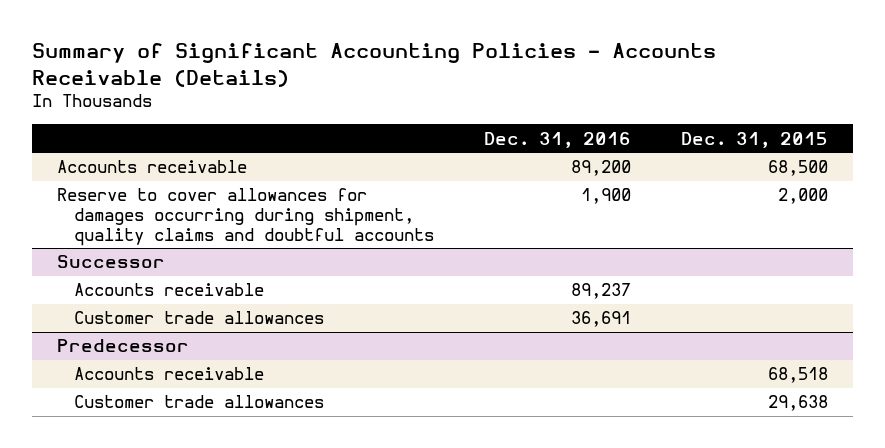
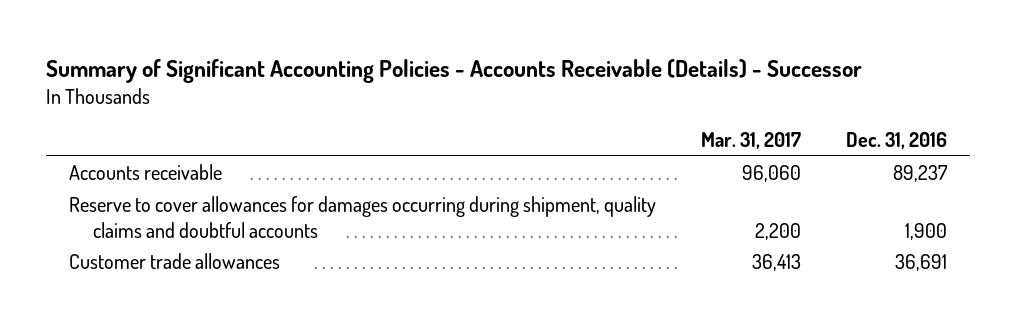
- Summary of Significant Accounting Policies - Accounts Receivable (Details)
+ Summary of Significant Accounting Policies - Accounts Receivable (Details) - Successor
- | Dec. 31, 2016 | Dec. 31, 2015
+ | Mar. 31, 2017 | Dec. 31, 2016
- Accounts receivable | 89,200 | 68,500
- Successor
moved down: Reserve to cover allowances for damages occurring during shipment, quality claims and doubtful accounts | 2,200 | 1,900
- Predecessor
- Accounts receivable | | 68,518
- Customer trade allowances | | 29,638

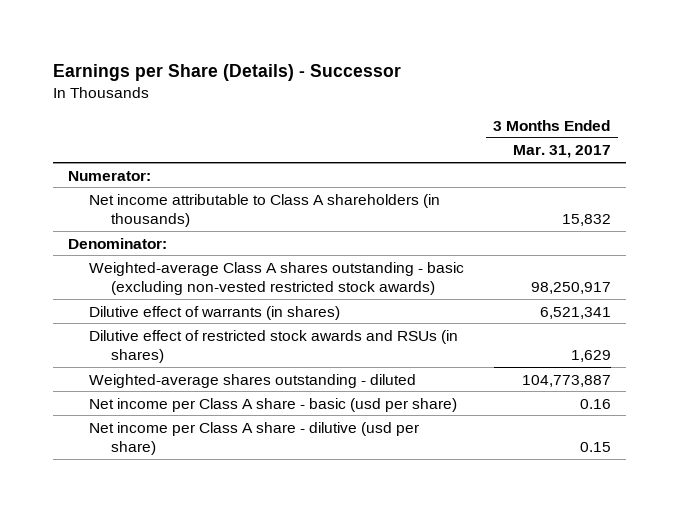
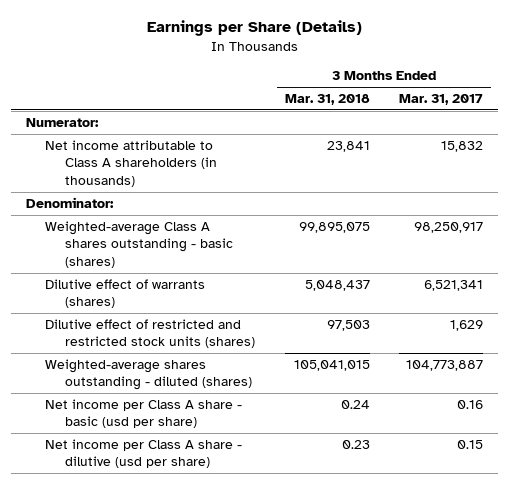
- Earnings per Share (Details) - Successor
+ Earnings per Share (Details)
- | 3 Months Ended Mar. 31, 2017
+ | 3 Months Ended Mar. 31, 2018 | 3 Months Ended Mar. 31, 2017
- Weighted-average Class A shares outstanding - basic (excluding non-vested restricted stock awards) | 98,250,917
- Dilutive effect of warrants (in shares) | 6,521,341
- Dilutive effect of restricted stock awards and RSUs (in shares) | 1,629
- Weighted-average shares outstanding - diluted | 104,773,887
+ Weighted-average Class A shares outstanding - basic (shares) | 99,895,075 | 98,250,917
+ Dilutive effect of warrants (shares) | 5,048,437 | 6,521,341
+ Dilutive effect of restricted and restricted stock units (shares) | 97,503 | 1,629
+ Weighted-average shares outstanding - diluted (shares) | 105,041,015 | 104,773,887

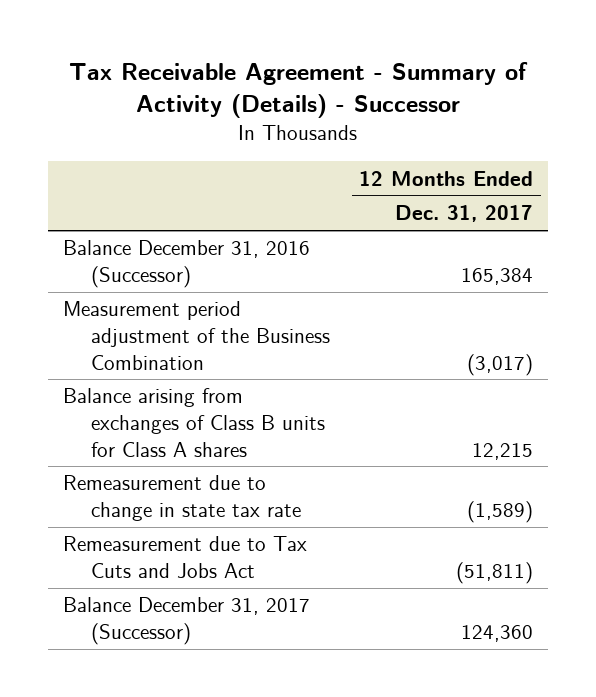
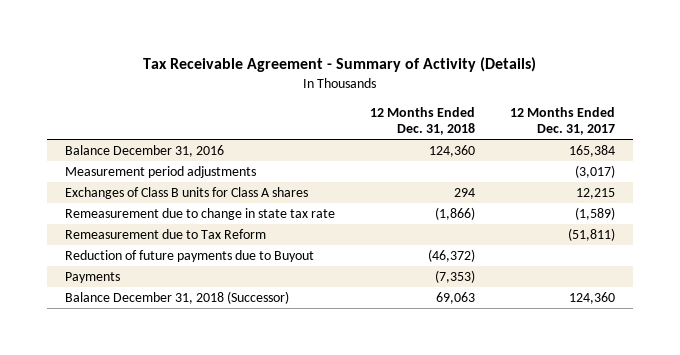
- Tax Receivable Agreement - Summary of Activity (Details) - Successor
+ Tax Receivable Agreement - Summary of Activity (Details)
- | 12 Months Ended Dec. 31, 2017
+ | 12 Months Ended Dec. 31, 2018 | 12 Months Ended Dec. 31, 2017
- Balance December 31, 2016 (Successor) | 165,384
- Measurement period adjustment of the Business Combination | (3,017)
- Balance arising from exchanges of Class B units for Class A shares | 12,215
+ Balance December 31, 2016 | 124,360 | 165,384
+ Measurement period adjustments | | (3,017)
+ Exchanges of Class B units for Class A shares | 294 | 12,215
- Remeasurement due to Tax Cuts and Jobs Act | (51,811)
- Balance December 31, 2017 (Successor) | 124,360
+ Remeasurement due to Tax Reform | | (51,811)
+ Reduction of future payments due to Buyout | (46,372) |
+ Payments | (7,353) |
+ Balance December 31, 2018 (Successor) | 69,063 | 124,360

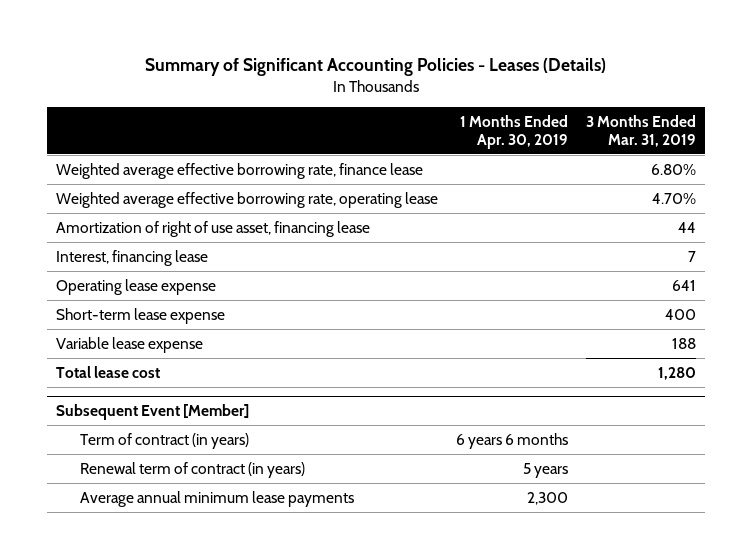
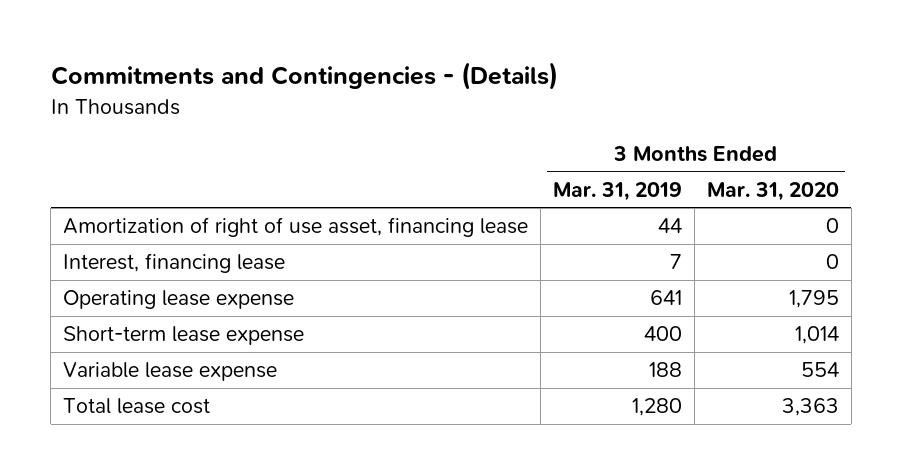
- Summary of Significant Accounting Policies - Leases (Details)
+ Commitments and Contingencies - (Details)
- | 1 Months Ended Apr. 30, 2019 | 3 Months Ended Mar. 31, 2019
+ | 3 Months Ended Mar. 31, 2019 | 3 Months Ended Mar. 31, 2020
- Weighted average effective borrowing rate, finance lease | | 6.80%
- Weighted average effective borrowing rate, operating lease | | 4.70%
- Subsequent Event [Member]
- Term of contract (in years) | 6 years 6 months |
- Renewal term of contract (in years) | 5 years |
- Average annual minimum lease payments | 2,300 |

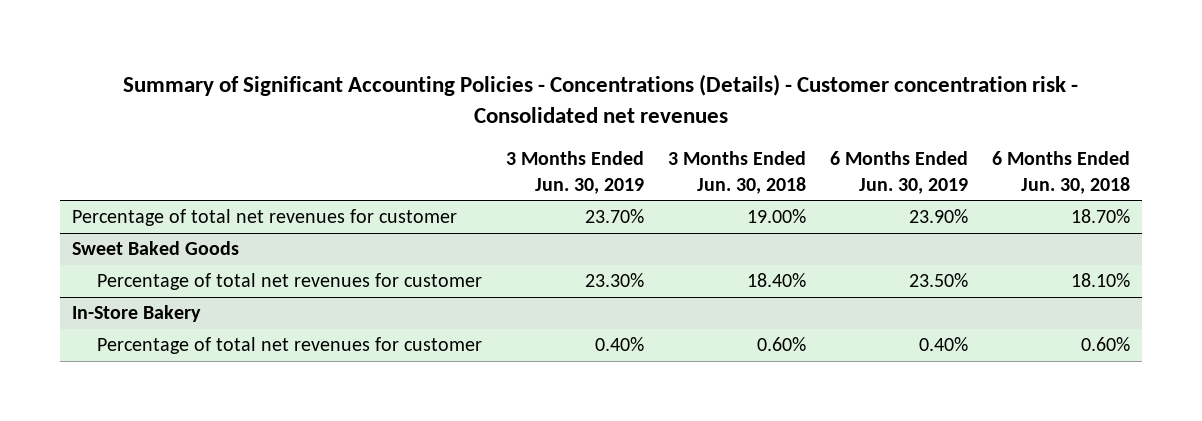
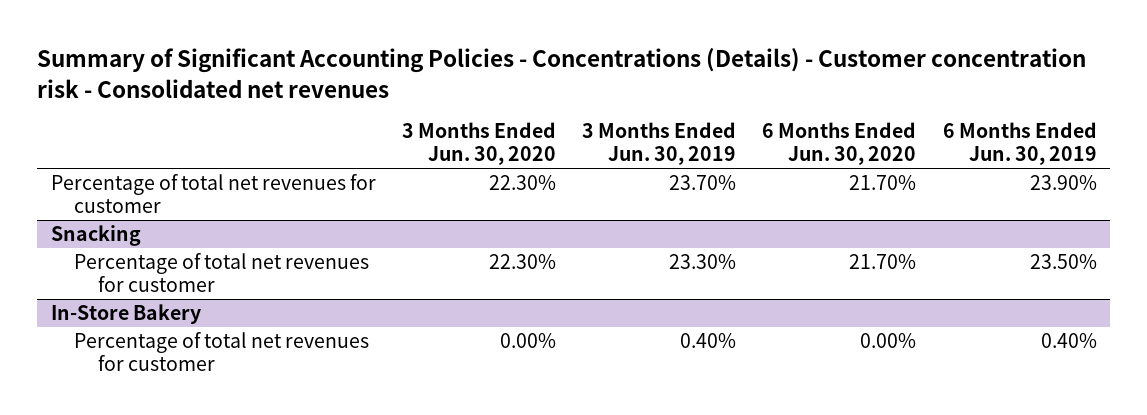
- | 3 Months Ended Jun. 30, 2019 | 3 Months Ended Jun. 30, 2018 | 6 Months Ended Jun. 30, 2019 | 6 Months Ended Jun. 30, 2018
+ | 3 Months Ended Jun. 30, 2020 | 3 Months Ended Jun. 30, 2019 | 6 Months Ended Jun. 30, 2020 | 6 Months Ended Jun. 30, 2019
- Sweet Baked Goods
+ Snacking

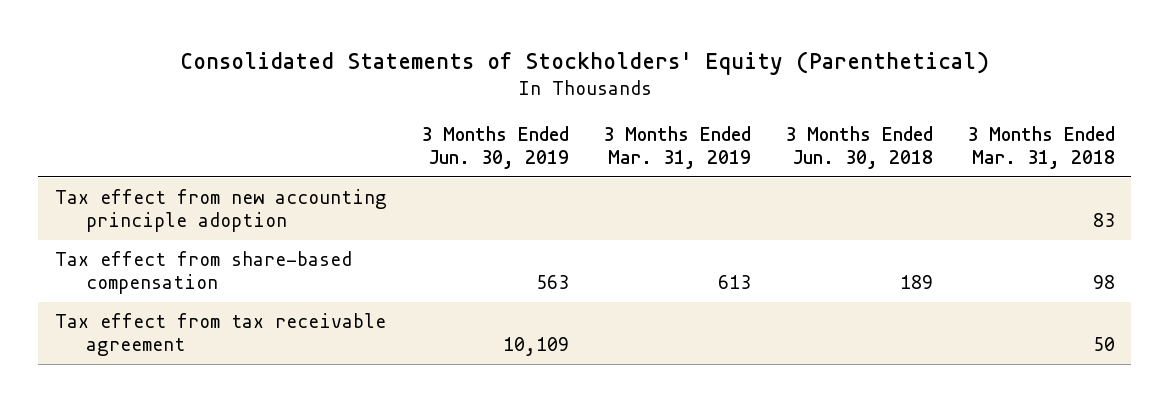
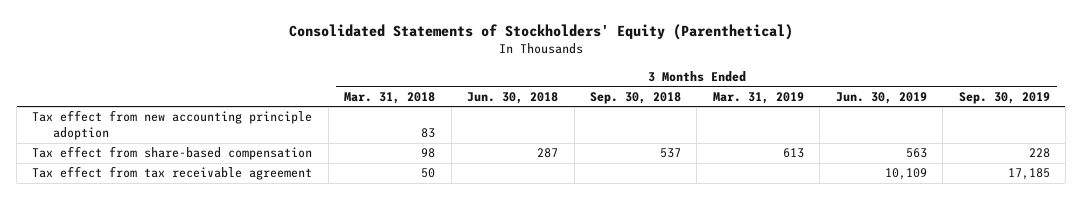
- | 3 Months Ended Jun. 30, 2019 | 3 Months Ended Mar. 31, 2019 | 3 Months Ended Jun. 30, 2018 | 3 Months Ended Mar. 31, 2018
+ | 3 Months Ended Mar. 31, 2018 | 3 Months Ended Jun. 30, 2018 | 3 Months Ended Sep. 30, 2018 | 3 Months Ended Mar. 31, 2019 | 3 Months Ended Jun. 30, 2019 | 3 Months Ended Sep. 30, 2019
- Tax effect from share-based compensation | 563 | 613 | 189 | 98
+ Tax effect from share-based compensation | 98 | 287 | 537 | 613 | 563 | 228

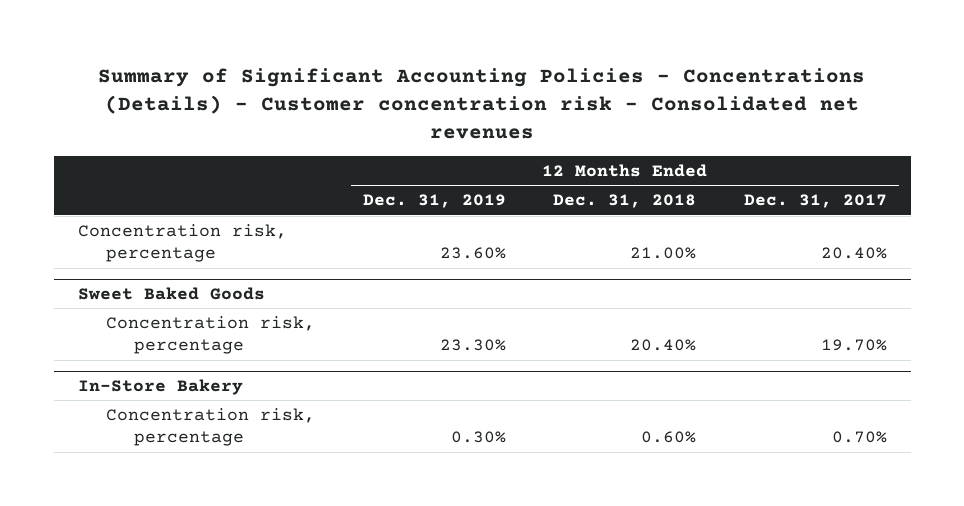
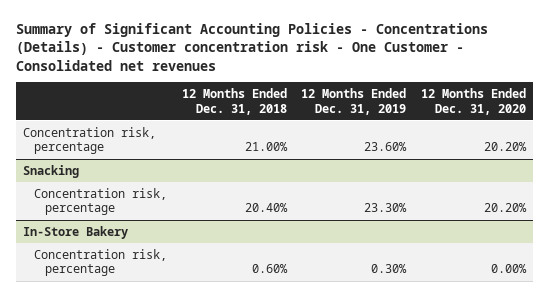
- Summary of Significant Accounting Policies - Concentrations (Details) - Customer concentration risk - Consolidated net revenues
+ Summary of Significant Accounting Policies - Concentrations (Details) - Customer concentration risk - One Customer - Consolidated net revenues
- | 12 Months Ended Dec. 31, 2019 | 12 Months Ended Dec. 31, 2018 | 12 Months Ended Dec. 31, 2017
+ | 12 Months Ended Dec. 31, 2018 | 12 Months Ended Dec. 31, 2019 | 12 Months Ended Dec. 31, 2020
- Sweet Baked Goods
+ Snacking

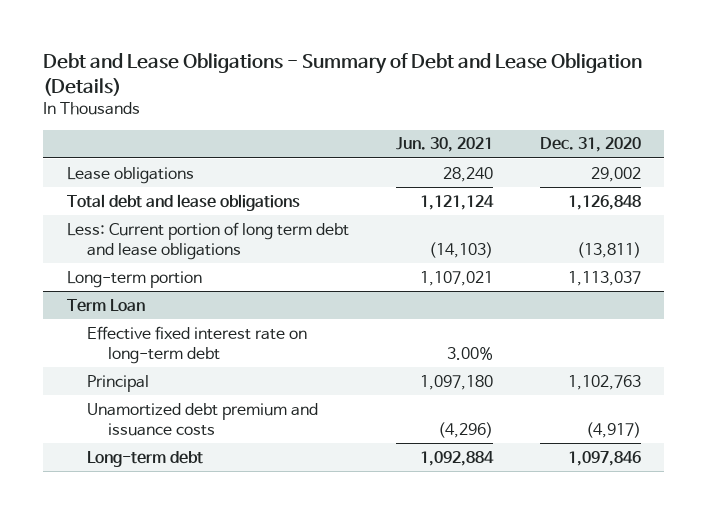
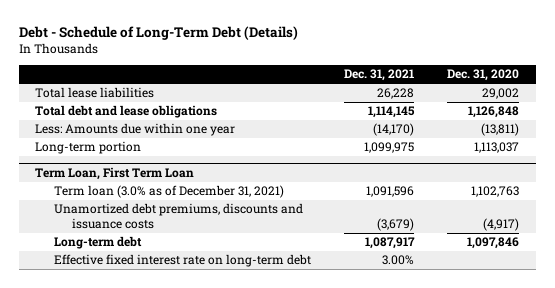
- Debt and Lease Obligations - Summary of Debt and Lease Obligation (Details)
+ Debt - Schedule of Long-Term Debt (Details)
- | Jun. 30, 2021 | Dec. 31, 2020
+ | Dec. 31, 2021 | Dec. 31, 2020
- Lease obligations | 28,240 | 29,002
+ Total lease liabilities | 26,228 | 29,002
- Less: Current portion of long term debt and lease obligations | (14,103) | (13,811)
+ Less: Amounts due within one year | (14,170) | (13,811)
- Term Loan
- Effective fixed interest rate on long-term debt | 3.00% |
- Principal | 1,097,180 | 1,102,763
- Unamortized debt premium and issuance costs | (4,296) | (4,917)
+ Term Loan, First Term Loan
+ Term loan (3.0% as of December 31, 2021) | 1,091,596 | 1,102,763
+ Unamortized debt premiums, discounts and issuance costs | (3,679) | (4,917)
+ Effective fixed interest rate on long-term debt | 3.00% |

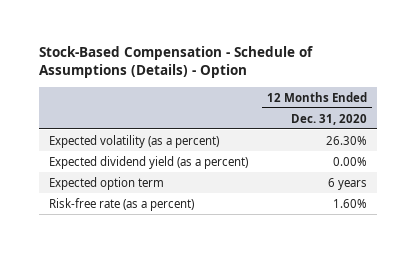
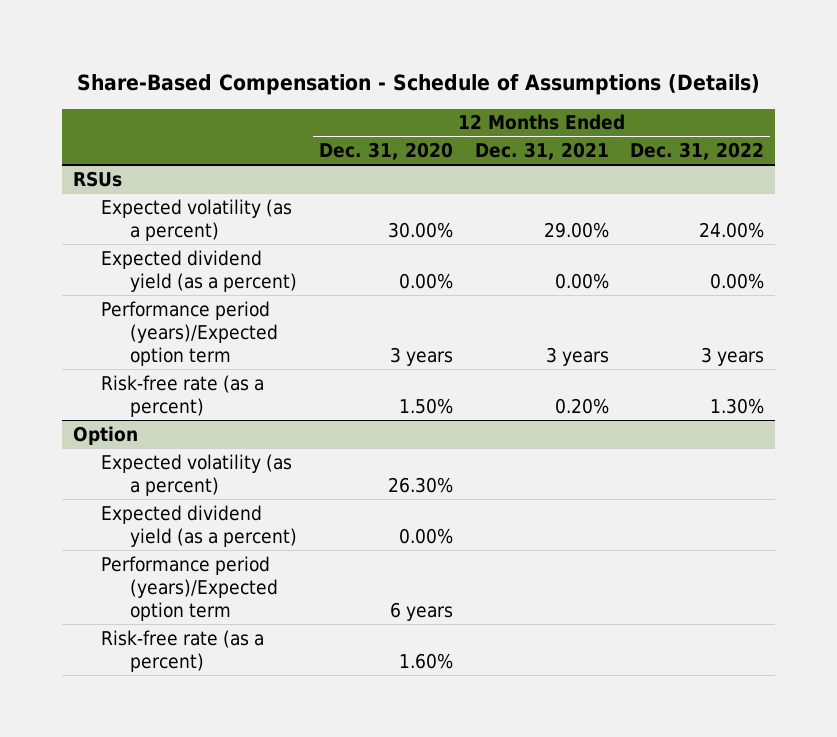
- Stock-Based Compensation - Schedule of Assumptions (Details) - Option
+ Share-Based Compensation - Schedule of Assumptions (Details)
- | 12 Months Ended Dec. 31, 2020
+ | 12 Months Ended Dec. 31, 2020 | 12 Months Ended Dec. 31, 2021 | 12 Months Ended Dec. 31, 2022
+ RSUs
+ Expected volatility (as a percent) | 30.00% | 29.00% | 24.00%
+ Expected dividend yield (as a percent) | 0.00% | 0.00% | 0.00%
+ Performance period (years)/Expected option term | 3 years | 3 years | 3 years
+ Risk-free rate (as a percent) | 1.50% | 0.20% | 1.30%
+ Option
- Expected option term | 6 years
+ Performance period (years)/Expected option term | 6 years | |

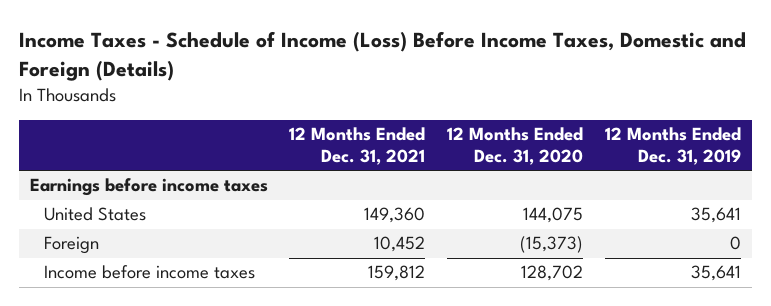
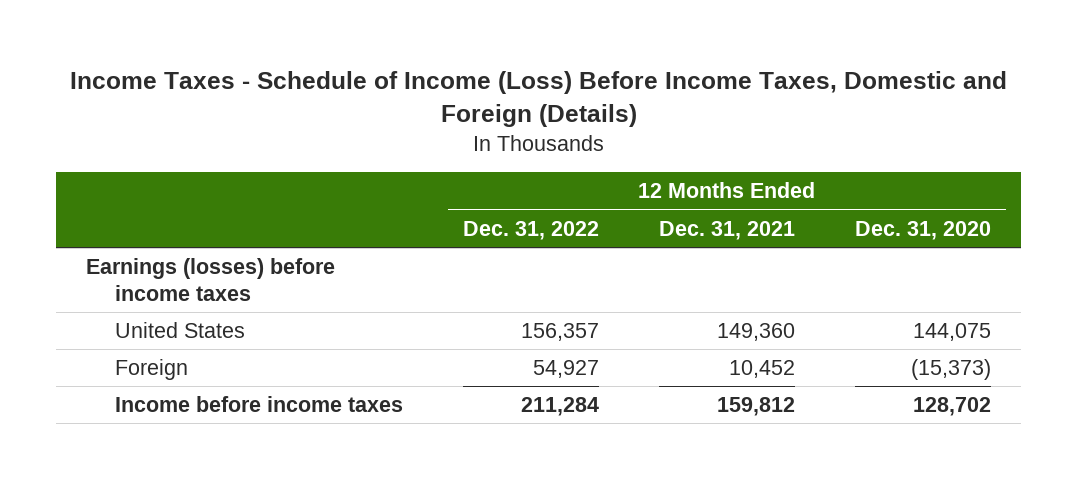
- | 12 Months Ended Dec. 31, 2021 | 12 Months Ended Dec. 31, 2020 | 12 Months Ended Dec. 31, 2019
+ | 12 Months Ended Dec. 31, 2022 | 12 Months Ended Dec. 31, 2021 | 12 Months Ended Dec. 31, 2020
- Earnings before income taxes
+ Earnings (losses) before income taxes

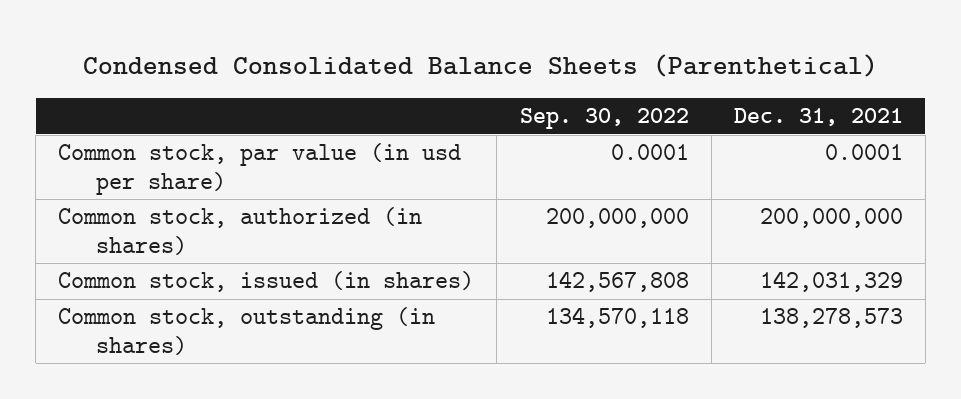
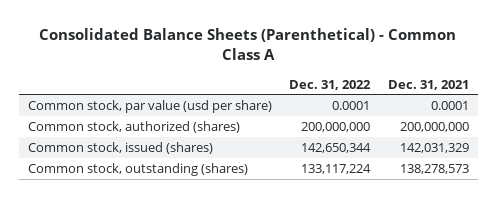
- Condensed Consolidated Balance Sheets (Parenthetical)
+ Consolidated Balance Sheets (Parenthetical) - Common Class A
- | Sep. 30, 2022 | Dec. 31, 2021
+ | Dec. 31, 2022 | Dec. 31, 2021
- Common stock, par value (in usd per share) | 0.0001 | 0.0001
- Common stock, authorized (in shares) | 200,000,000 | 200,000,000
- Common stock, issued (in shares) | 142,567,808 | 142,031,329
- Common stock, outstanding (in shares) | 134,570,118 | 138,278,573
+ Common stock, par value (usd per share) | 0.0001 | 0.0001
+ Common stock, authorized (shares) | 200,000,000 | 200,000,000
+ Common stock, issued (shares) | 142,650,344 | 142,031,329
+ Common stock, outstanding (shares) | 133,117,224 | 138,278,573

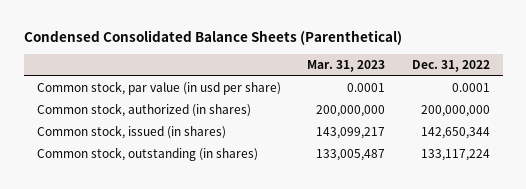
- Consolidated Balance Sheets (Parenthetical) - Common Class A
+ Condensed Consolidated Balance Sheets (Parenthetical)
- | Dec. 31, 2022 | Dec. 31, 2021
+ | Mar. 31, 2023 | Dec. 31, 2022
- Common stock, par value (usd per share) | 0.0001 | 0.0001
- Common stock, authorized (shares) | 200,000,000 | 200,000,000
- Common stock, issued (shares) | 142,650,344 | 142,031,329
- Common stock, outstanding (shares) | 133,117,224 | 138,278,573
+ Common stock, par value (in usd per share) | 0.0001 | 0.0001
+ Common stock, authorized (in shares) | 200,000,000 | 200,000,000
+ Common stock, issued (in shares) | 143,099,217 | 142,650,344
+ Common stock, outstanding (in shares) | 133,005,487 | 133,117,224

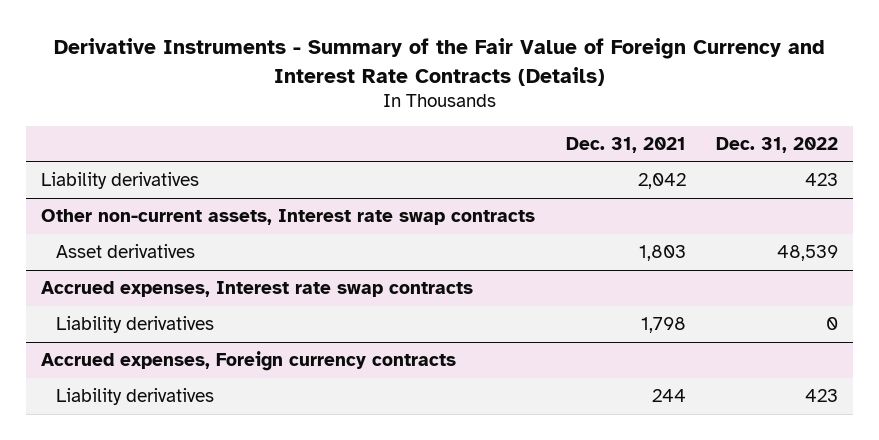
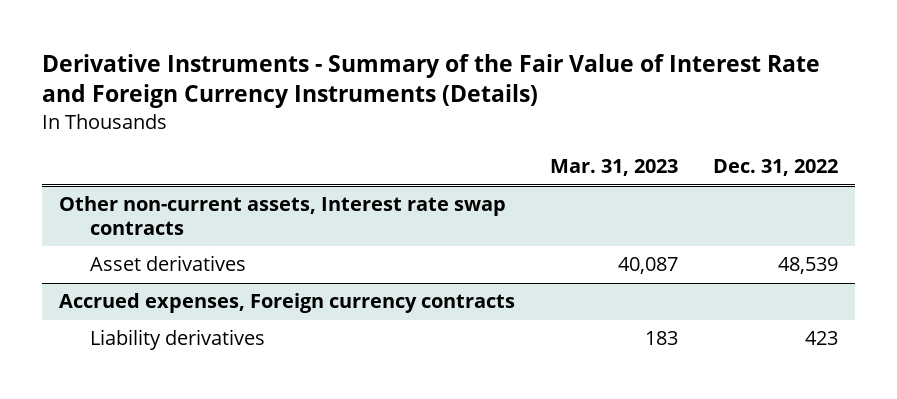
- Derivative Instruments - Summary of the Fair Value of Foreign Currency and Interest Rate Contracts (Details)
+ Derivative Instruments - Summary of the Fair Value of Interest Rate and Foreign Currency Instruments (Details)
- | Dec. 31, 2021 | Dec. 31, 2022
+ | Mar. 31, 2023 | Dec. 31, 2022
- Liability derivatives | 2,042 | 423
- Accrued expenses, Interest rate swap contracts
- Liability derivatives | 1,798 | 0

